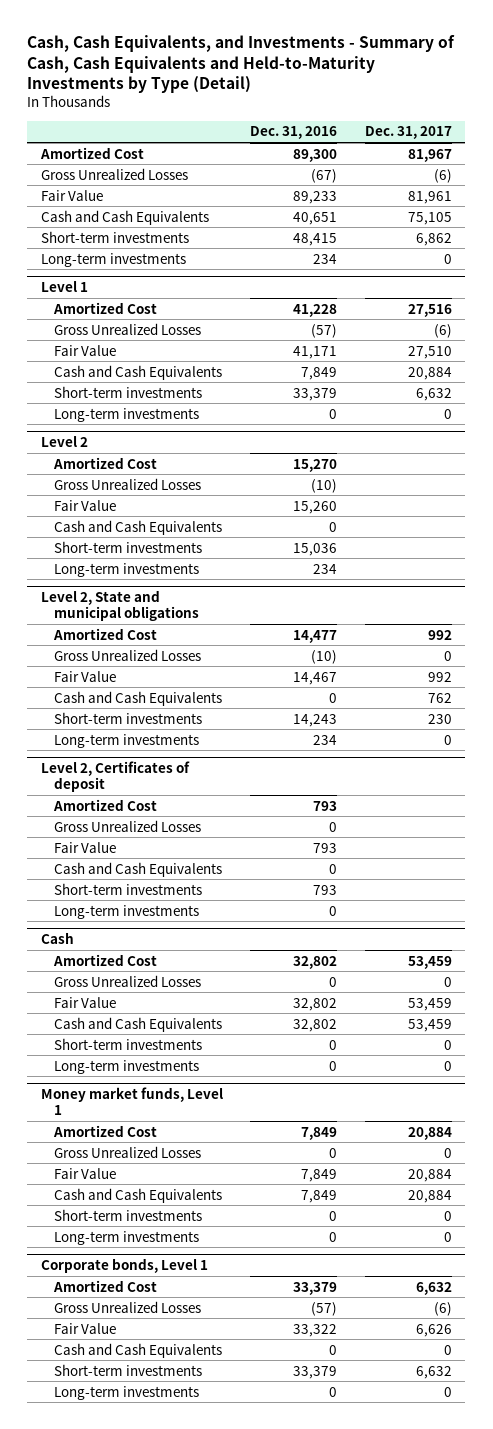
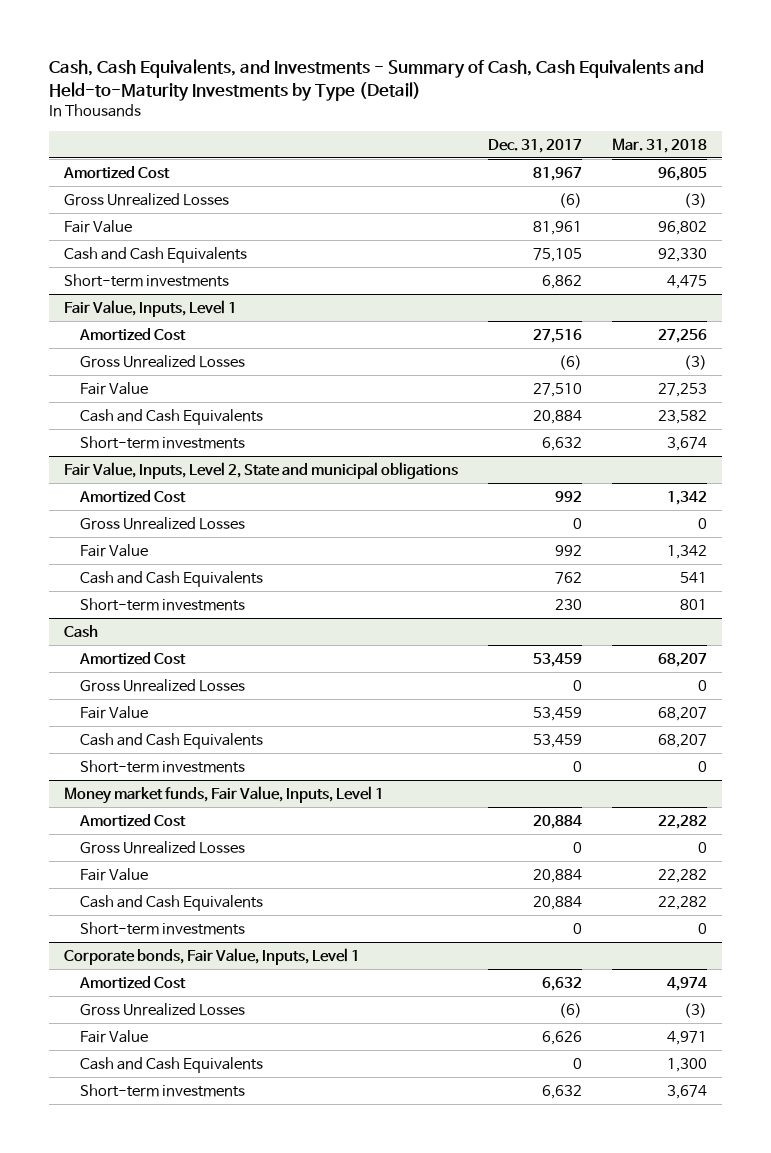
- | Dec. 31, 2016 | Dec. 31, 2017
+ | Dec. 31, 2017 | Mar. 31, 2018
- Long-term investments | 234 | 0
- Level 1
+ Fair Value, Inputs, Level 1
- Long-term investments | 0 | 0
- Level 2
- Amortized Cost | 15,270 |
- Gross Unrealized Losses | (10) |
- Fair Value | 15,260 |
- Cash and Cash Equivalents | 0 |
- Short-term investments | 15,036 |
- Long-term investments | 234 |
- Level 2, State and municipal obligations
+ Fair Value, Inputs, Level 2, State and municipal obligations
- Long-term investments | 234 | 0
- Level 2, Certificates of deposit
- Amortized Cost | 793 |
- Gross Unrealized Losses | 0 |
- Fair Value | 793 |
- Cash and Cash Equivalents | 0 |
- Short-term investments | 793 |
- Long-term investments | 0 |
@ Cash
- Long-term investments | 0 | 0
- Money market funds, Level 1
+ Money market funds, Fair Value, Inputs, Level 1
- Long-term investments | 0 | 0
- Corporate bonds, Level 1
+ Corporate bonds, Fair Value, Inputs, Level 1
- Long-term investments | 0 | 0

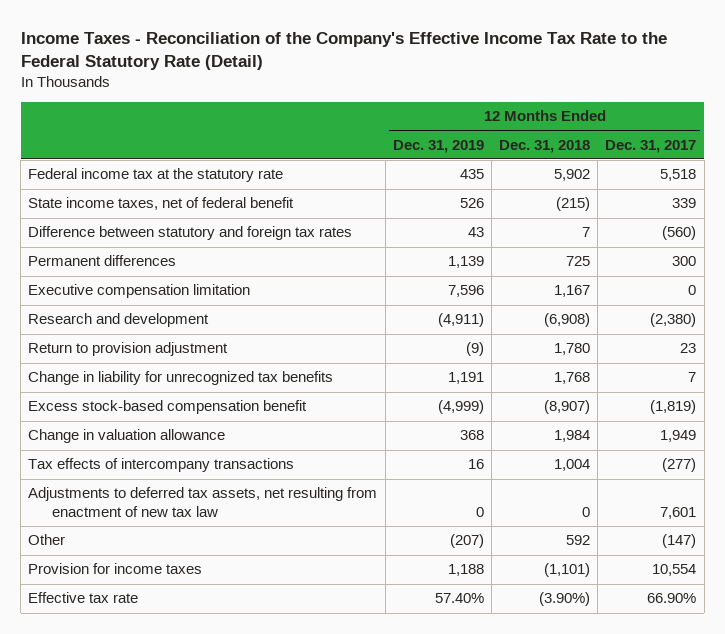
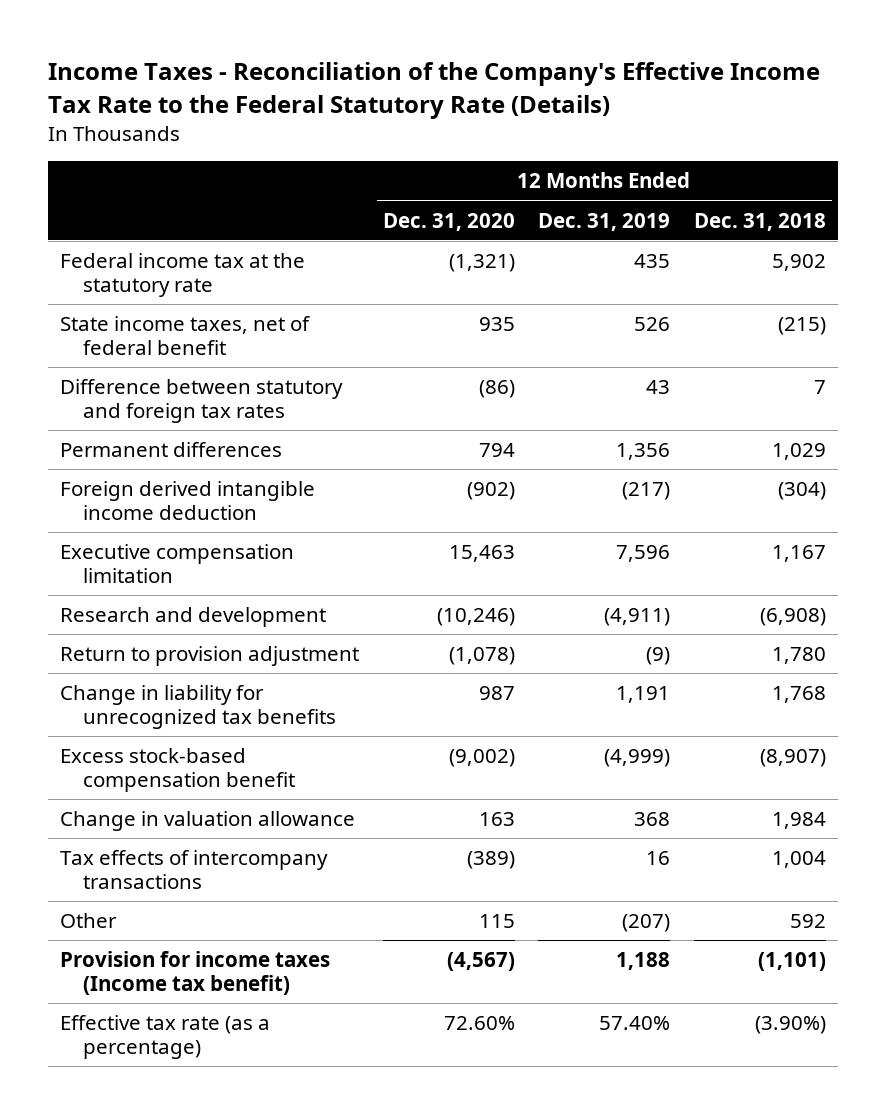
- Income Taxes - Reconciliation of the Company's Effective Income Tax Rate to the Federal Statutory Rate (Detail)
+ Income Taxes - Reconciliation of the Company's Effective Income Tax Rate to the Federal Statutory Rate (Details)
- | 12 Months Ended Dec. 31, 2019 | 12 Months Ended Dec. 31, 2018 | 12 Months Ended Dec. 31, 2017
+ | 12 Months Ended Dec. 31, 2020 | 12 Months Ended Dec. 31, 2019 | 12 Months Ended Dec. 31, 2018
- Permanent differences | 1,139 | 725 | 300
+ Permanent differences | 794 | 1,356 | 1,029
+ Foreign derived intangible income deduction | (902) | (217) | (304)
- Adjustments to deferred tax assets, net resulting from enactment of new tax law | 0 | 0 | 7,601
- Provision for income taxes | 1,188 | (1,101) | 10,554
- Effective tax rate | 57.40% | (3.90%) | 66.90%
+ Provision for income taxes (Income tax benefit) | (4,567) | 1,188 | (1,101)
+ Effective tax rate (as a percentage) | 72.60% | 57.40% | (3.90%)

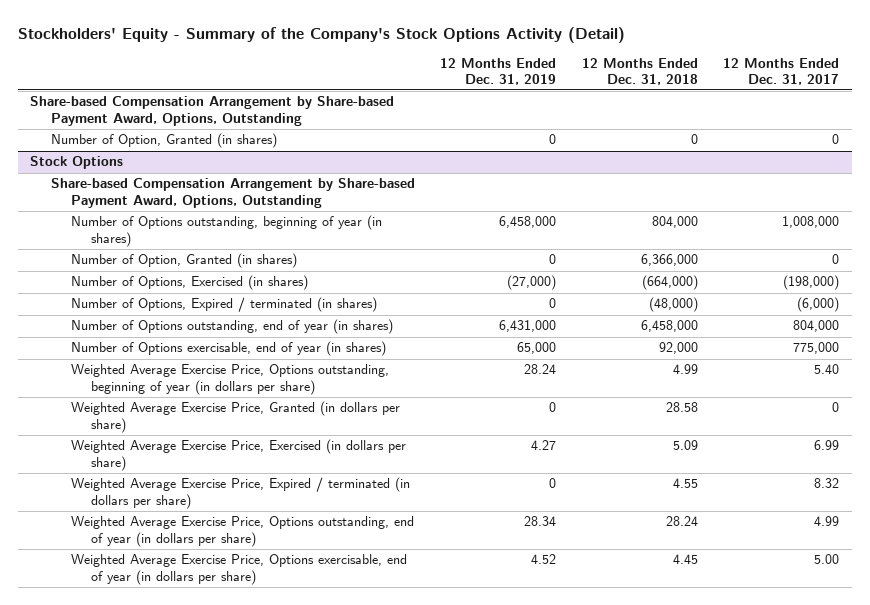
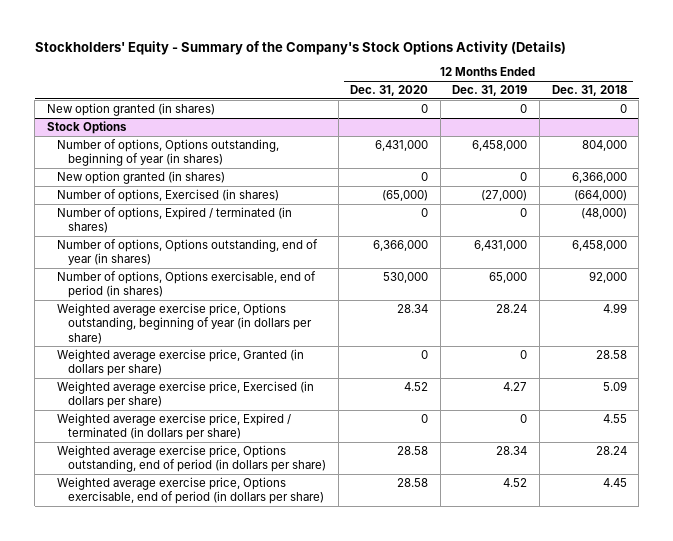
- Stockholders' Equity - Summary of the Company's Stock Options Activity (Detail)
+ Stockholders' Equity - Summary of the Company's Stock Options Activity (Details)
- | 12 Months Ended Dec. 31, 2019 | 12 Months Ended Dec. 31, 2018 | 12 Months Ended Dec. 31, 2017
+ | 12 Months Ended Dec. 31, 2020 | 12 Months Ended Dec. 31, 2019 | 12 Months Ended Dec. 31, 2018
- Share-based Compensation Arrangement by Share-based Payment Award, Options, Outstanding
- Number of Option, Granted (in shares) | 0 | 0 | 0
+ New option granted (in shares) | 0 | 0 | 0
@ Stock Options
- Share-based Compensation Arrangement by Share-based Payment Award, Options, Outstanding
- Number of Options outstanding, beginning of year (in shares) | 6,458,000 | 804,000 | 1,008,000
- Number of Option, Granted (in shares) | 0 | 6,366,000 | 0
- Number of Options, Exercised (in shares) | (27,000) | (664,000) | (198,000)
- Number of Options, Expired / terminated (in shares) | 0 | (48,000) | (6,000)
- Number of Options outstanding, end of year (in shares) | 6,431,000 | 6,458,000 | 804,000
- Number of Options exercisable, end of year (in shares) | 65,000 | 92,000 | 775,000
- Weighted Average Exercise Price, Options outstanding, beginning of year (in dollars per share) | 28.24 | 4.99 | 5.40
- Weighted Average Exercise Price, Granted (in dollars per share) | 0 | 28.58 | 0
- Weighted Average Exercise Price, Exercised (in dollars per share) | 4.27 | 5.09 | 6.99
- Weighted Average Exercise Price, Expired / terminated (in dollars per share) | 0 | 4.55 | 8.32
- Weighted Average Exercise Price, Options outstanding, end of year (in dollars per share) | 28.34 | 28.24 | 4.99
- Weighted Average Exercise Price, Options exercisable, end of year (in dollars per share) | 4.52 | 4.45 | 5.00
+ Number of options, Options outstanding, beginning of year (in shares) | 6,431,000 | 6,458,000 | 804,000
+ New option granted (in shares) | 0 | 0 | 6,366,000
+ Number of options, Exercised (in shares) | (65,000) | (27,000) | (664,000)
+ Number of options, Expired / terminated (in shares) | 0 | 0 | (48,000)
+ Number of options, Options outstanding, end of year (in shares) | 6,366,000 | 6,431,000 | 6,458,000
+ Number of options, Options exercisable, end of period (in shares) | 530,000 | 65,000 | 92,000
+ Weighted average exercise price, Options outstanding, beginning of year (in dollars per share) | 28.34 | 28.24 | 4.99
+ Weighted average exercise price, Granted (in dollars per share) | 0 | 0 | 28.58
+ Weighted average exercise price, Exercised (in dollars per share) | 4.52 | 4.27 | 5.09
+ Weighted average exercise price, Expired / terminated (in dollars per share) | 0 | 0 | 4.55
+ Weighted average exercise price, Options outstanding, end of period (in dollars per share) | 28.58 | 28.34 | 28.24
+ Weighted average exercise price, Options exercisable, end of period (in dollars per share) | 28.58 | 4.52 | 4.45

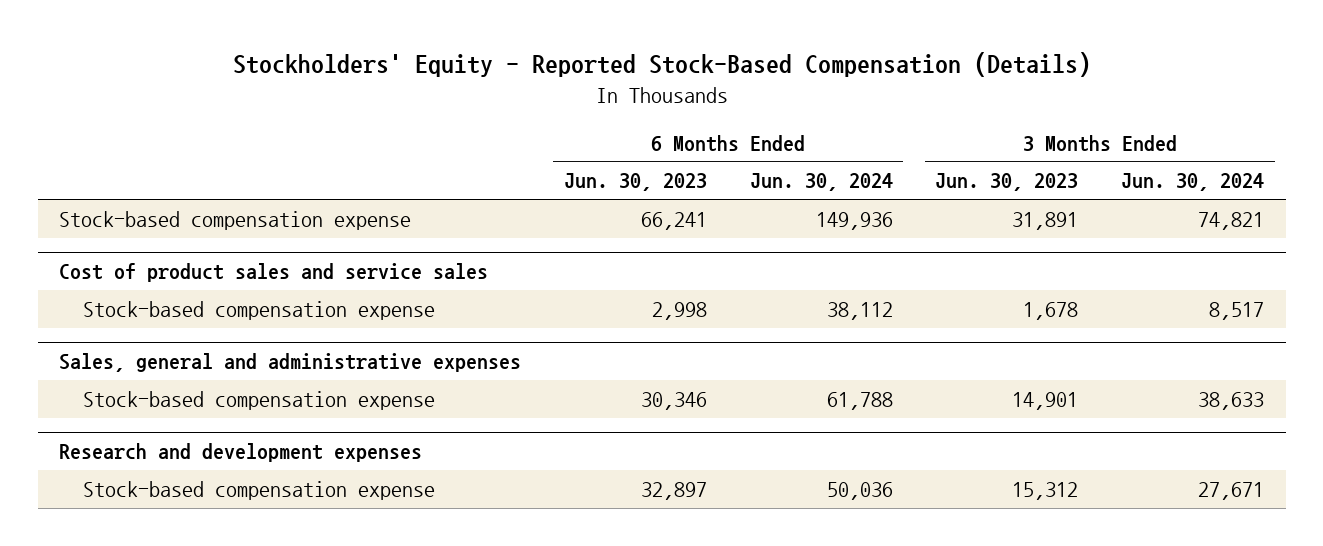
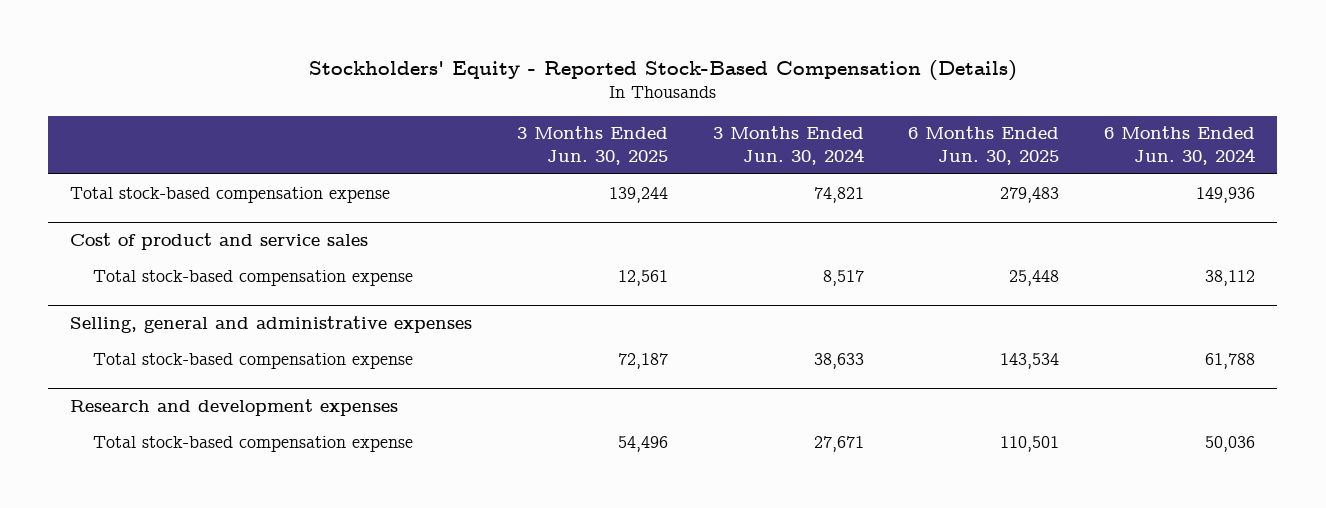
- | 6 Months Ended Jun. 30, 2023 | 6 Months Ended Jun. 30, 2024 | 3 Months Ended Jun. 30, 2023 | 3 Months Ended Jun. 30, 2024
+ | 3 Months Ended Jun. 30, 2025 | 3 Months Ended Jun. 30, 2024 | 6 Months Ended Jun. 30, 2025 | 6 Months Ended Jun. 30, 2024
- Stock-based compensation expense | 66,241 | 149,936 | 31,891 | 74,821
- Cost of product sales and service sales
- Stock-based compensation expense | 2,998 | 38,112 | 1,678 | 8,517
- Sales, general and administrative expenses
- Stock-based compensation expense | 30,346 | 61,788 | 14,901 | 38,633
+ Total stock-based compensation expense | 139,244 | 74,821 | 279,483 | 149,936
+ Cost of product and service sales
+ Total stock-based compensation expense | 12,561 | 8,517 | 25,448 | 38,112
+ Selling, general and administrative expenses
+ Total stock-based compensation expense | 72,187 | 38,633 | 143,534 | 61,788
@ Research and development expenses
- Stock-based compensation expense | 32,897 | 50,036 | 15,312 | 27,671
+ Total stock-based compensation expense | 54,496 | 27,671 | 110,501 | 50,036

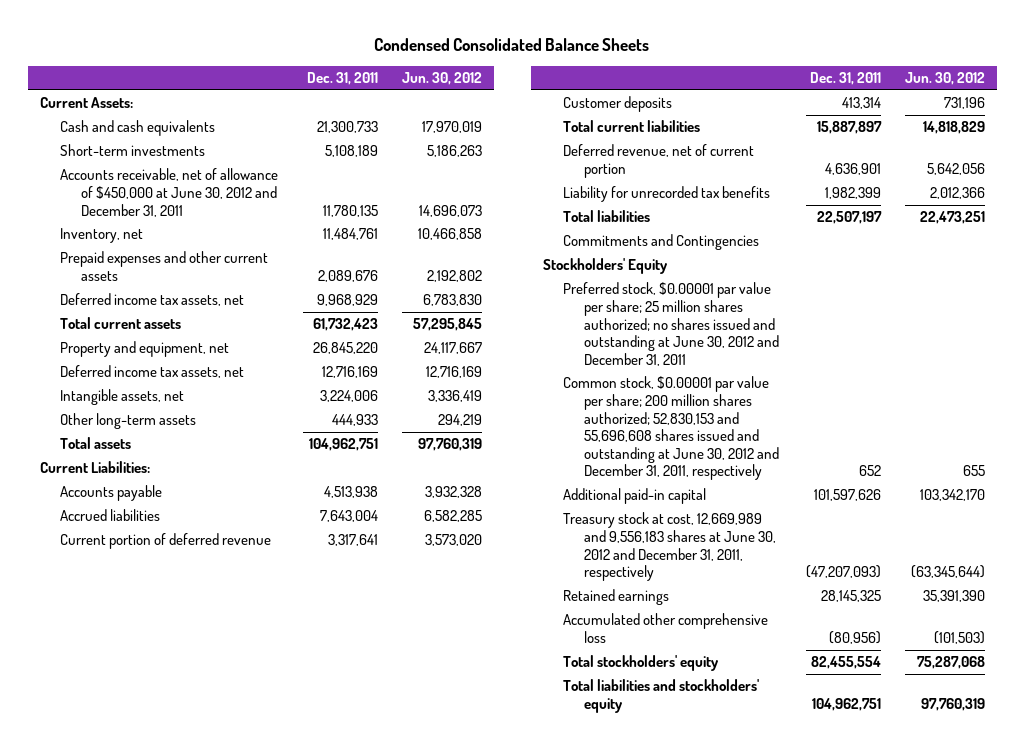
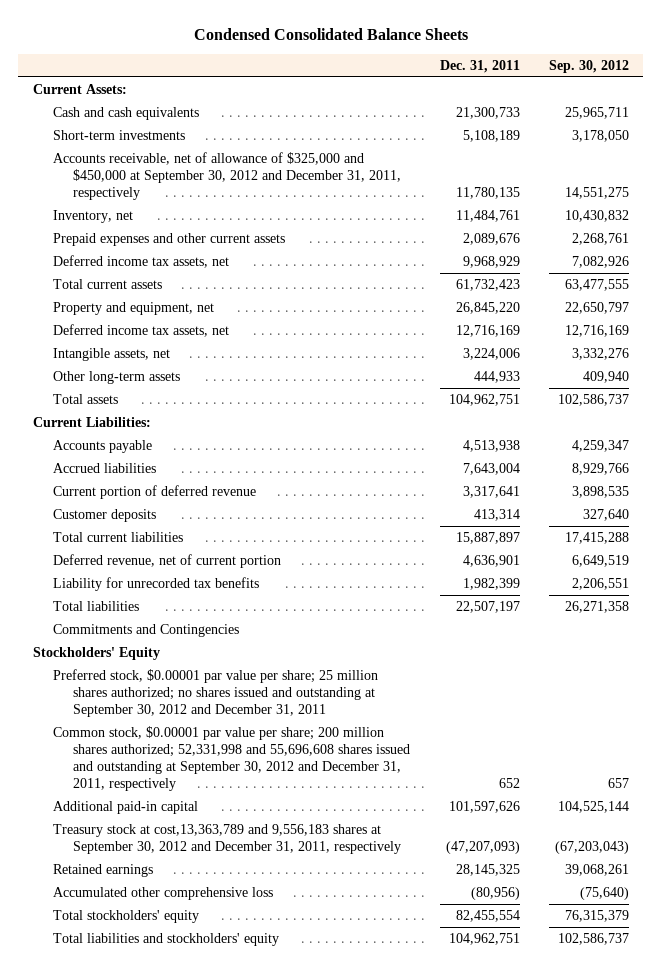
- | Dec. 31, 2011 | Jun. 30, 2012
+ | Dec. 31, 2011 | Sep. 30, 2012
- Accounts receivable, net of allowance of $450,000 at June 30, 2012 and December 31, 2011 | 11,780,135 | 14,696,073
+ Accounts receivable, net of allowance of $325,000 and $450,000 at September 30, 2012 and December 31, 2011, respectively | 11,780,135 | 14,551,275
- Preferred stock, $0.00001 par value per share; 25 million shares authorized; no shares issued and outstanding at June 30, 2012 and December 31, 2011
- Common stock, $0.00001 par value per share; 200 million shares authorized; 52,830,153 and 55,696,608 shares issued and outstanding at June 30, 2012 and December 31, 2011, respectively | 652 | 655
+ Preferred stock, $0.00001 par value per share; 25 million shares authorized; no shares issued and outstanding at September 30, 2012 and December 31, 2011
+ Common stock, $0.00001 par value per share; 200 million shares authorized; 52,331,998 and 55,696,608 shares issued and outstanding at September 30, 2012 and December 31, 2011, respectively | 652 | 657
- Treasury stock at cost, 12,669,989 and 9,556,183 shares at June 30, 2012 and December 31, 2011, respectively | (47,207,093) | (63,345,644)
+ Treasury stock at cost,13,363,789 and 9,556,183 shares at September 30, 2012 and December 31, 2011, respectively | (47,207,093) | (67,203,043)

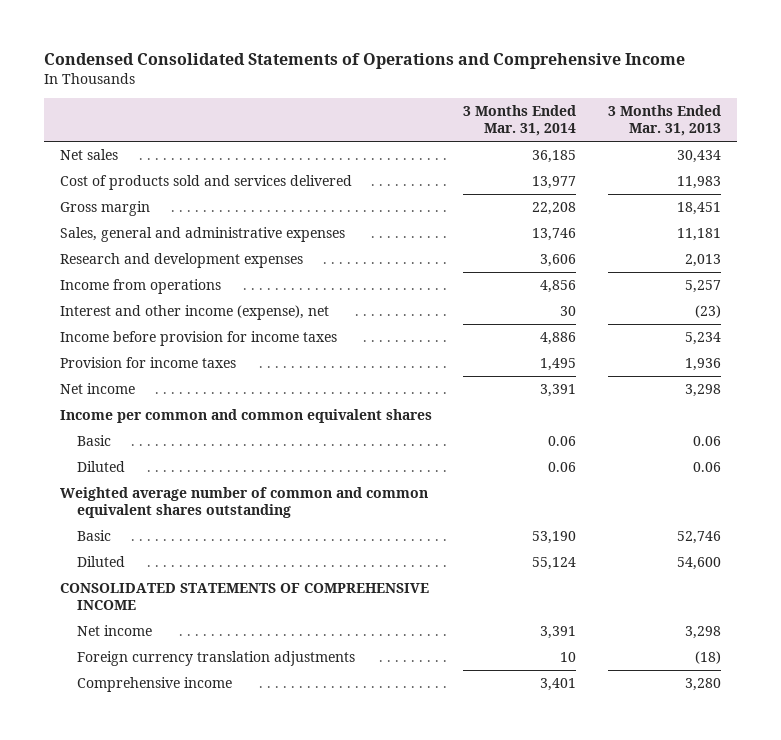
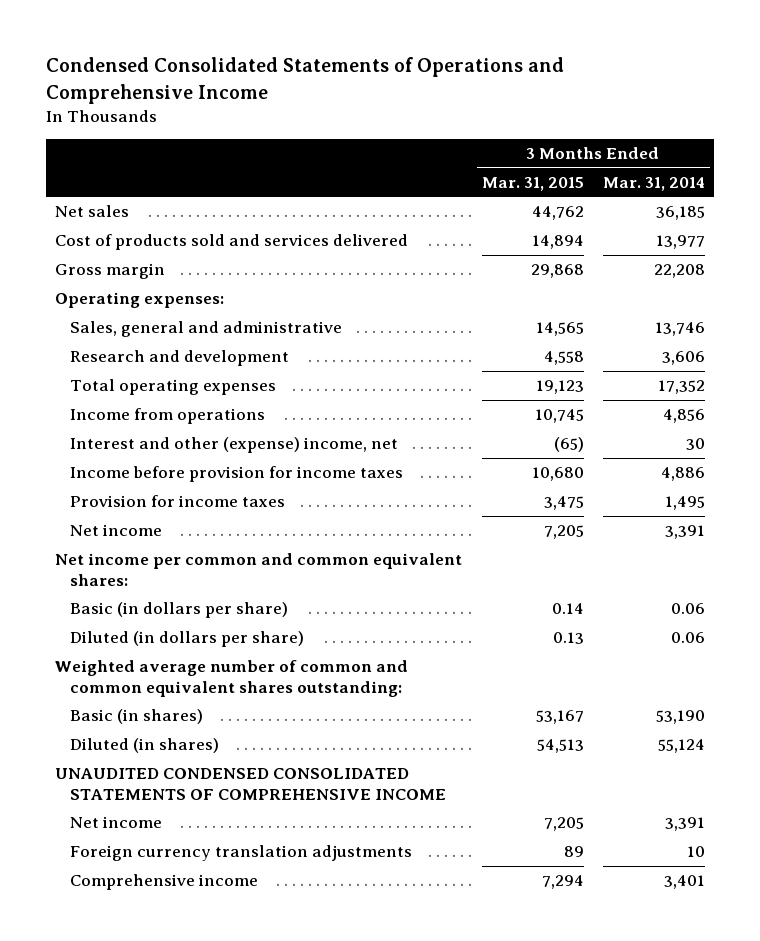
- | 3 Months Ended Mar. 31, 2014 | 3 Months Ended Mar. 31, 2013
+ | 3 Months Ended Mar. 31, 2015 | 3 Months Ended Mar. 31, 2014
- Sales, general and administrative expenses | 13,746 | 11,181
- Research and development expenses | 3,606 | 2,013
+ Operating expenses:
+ Sales, general and administrative | 14,565 | 13,746
+ Research and development | 4,558 | 3,606
+ Total operating expenses | 19,123 | 17,352
- Interest and other income (expense), net | 30 | (23)
+ Interest and other (expense) income, net | (65) | 30
- Income per common and common equivalent shares
- Basic | 0.06 | 0.06
- Diluted | 0.06 | 0.06
- Weighted average number of common and common equivalent shares outstanding
- Basic | 53,190 | 52,746
- Diluted | 55,124 | 54,600
- CONSOLIDATED STATEMENTS OF COMPREHENSIVE INCOME
+ Net income per common and common equivalent shares:
+ Basic (in dollars per share) | 0.14 | 0.06
+ Diluted (in dollars per share) | 0.13 | 0.06
+ Weighted average number of common and common equivalent shares outstanding:
+ Basic (in shares) | 53,167 | 53,190
+ Diluted (in shares) | 54,513 | 55,124
+ UNAUDITED CONDENSED CONSOLIDATED STATEMENTS OF COMPREHENSIVE INCOME

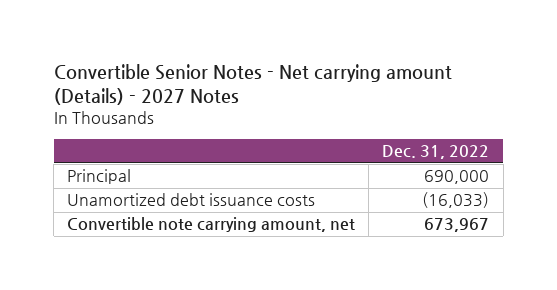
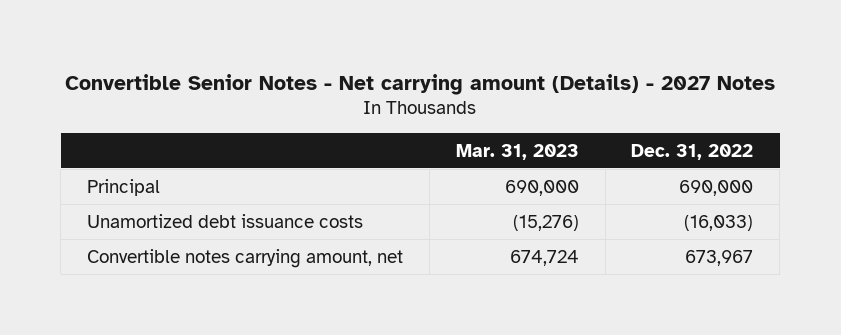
- | Dec. 31, 2022
+ | Mar. 31, 2023 | Dec. 31, 2022
- Convertible note carrying amount, net | 673,967
+ Convertible notes carrying amount, net | 674,724 | 673,967

